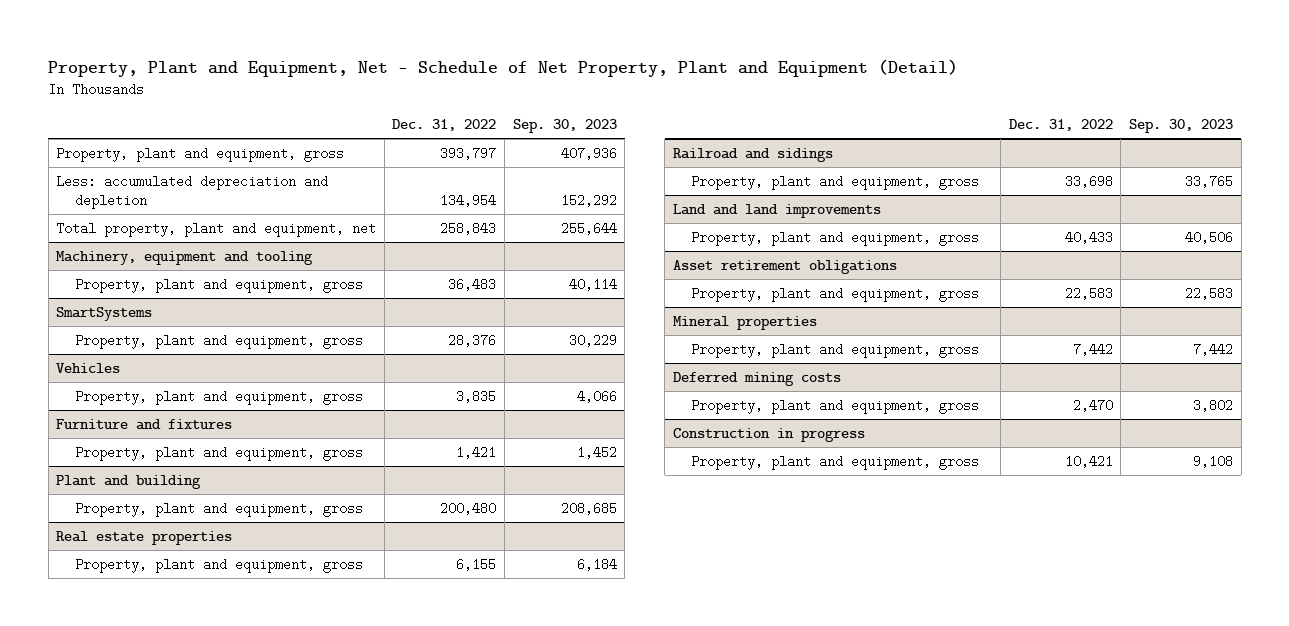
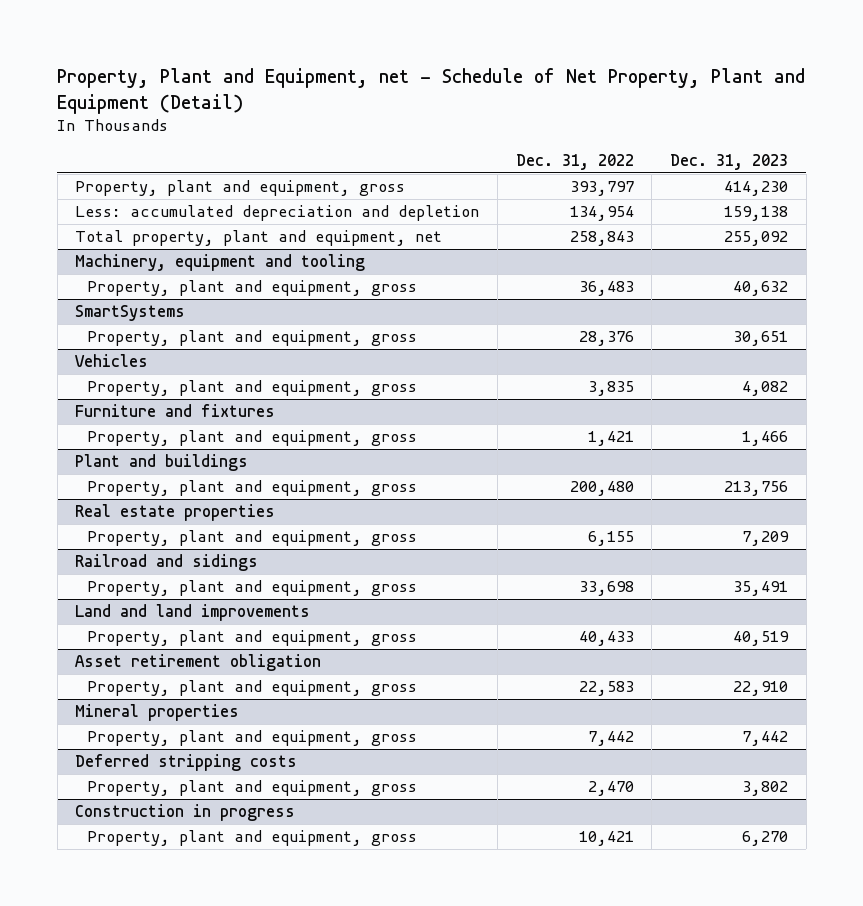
- Property, Plant and Equipment, Net - Schedule of Net Property, Plant and Equipment (Detail)
+ Property, Plant and Equipment, net - Schedule of Net Property, Plant and Equipment (Detail)
- | Dec. 31, 2022 | Sep. 30, 2023
+ | Dec. 31, 2022 | Dec. 31, 2023
- Plant and building
+ Plant and buildings
- Asset retirement obligations
+ Asset retirement obligation
- Deferred mining costs
+ Deferred stripping costs

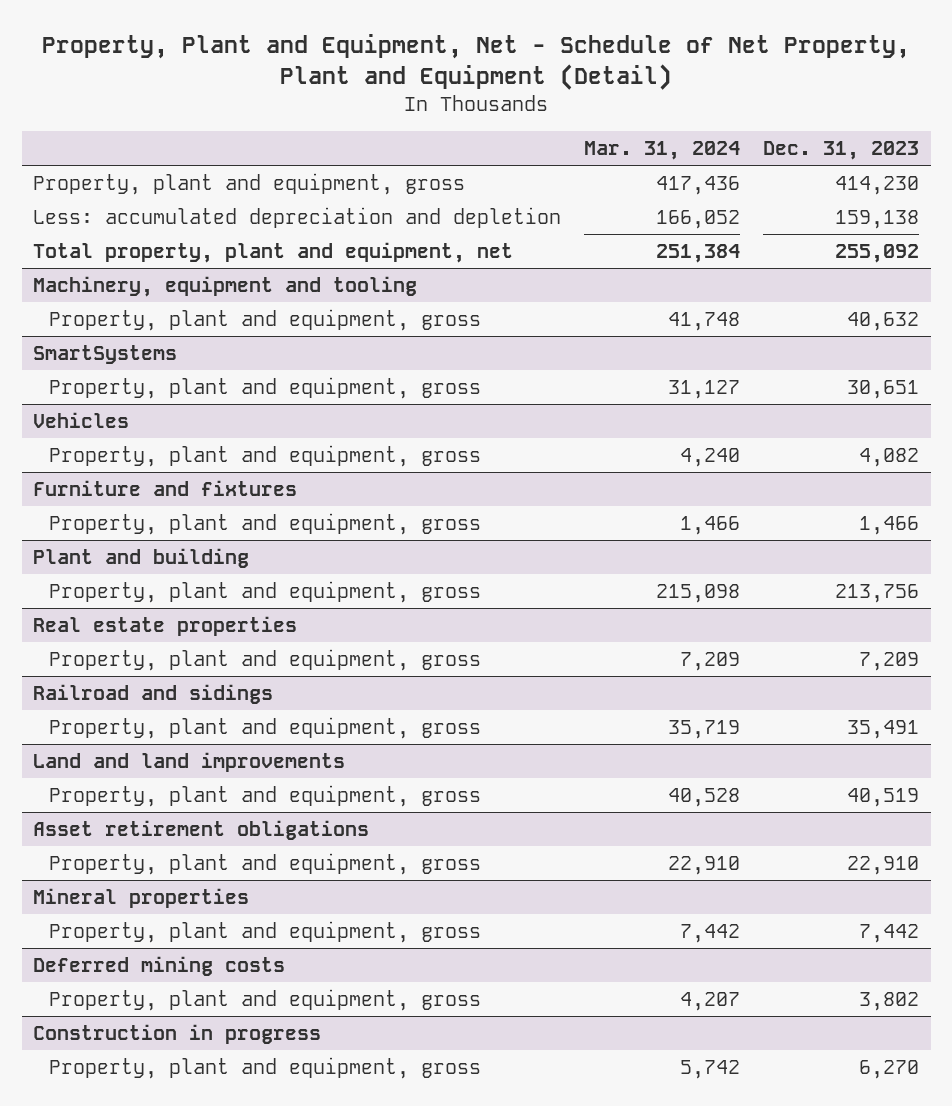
- Property, Plant and Equipment, net - Schedule of Net Property, Plant and Equipment (Detail)
+ Property, Plant and Equipment, Net - Schedule of Net Property, Plant and Equipment (Detail)
- | Dec. 31, 2022 | Dec. 31, 2023
+ | Mar. 31, 2024 | Dec. 31, 2023
- Plant and buildings
+ Plant and building
- Asset retirement obligation
+ Asset retirement obligations
- Deferred stripping costs
+ Deferred mining costs

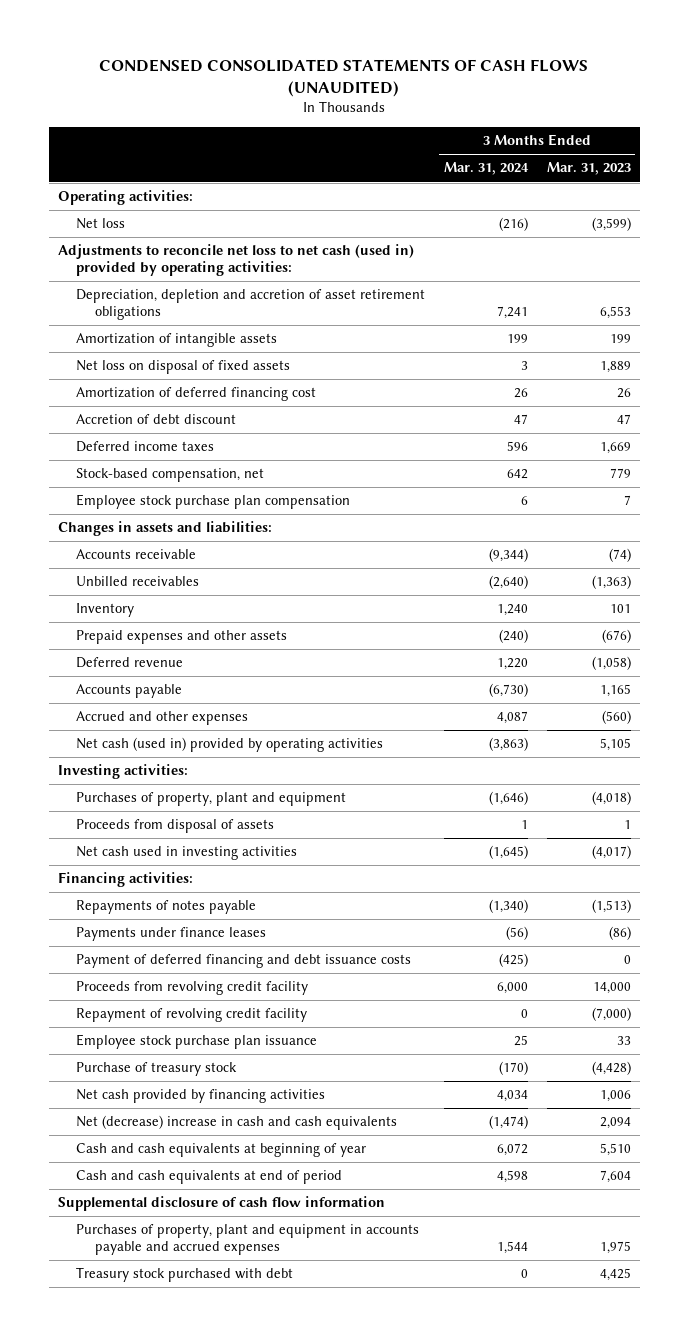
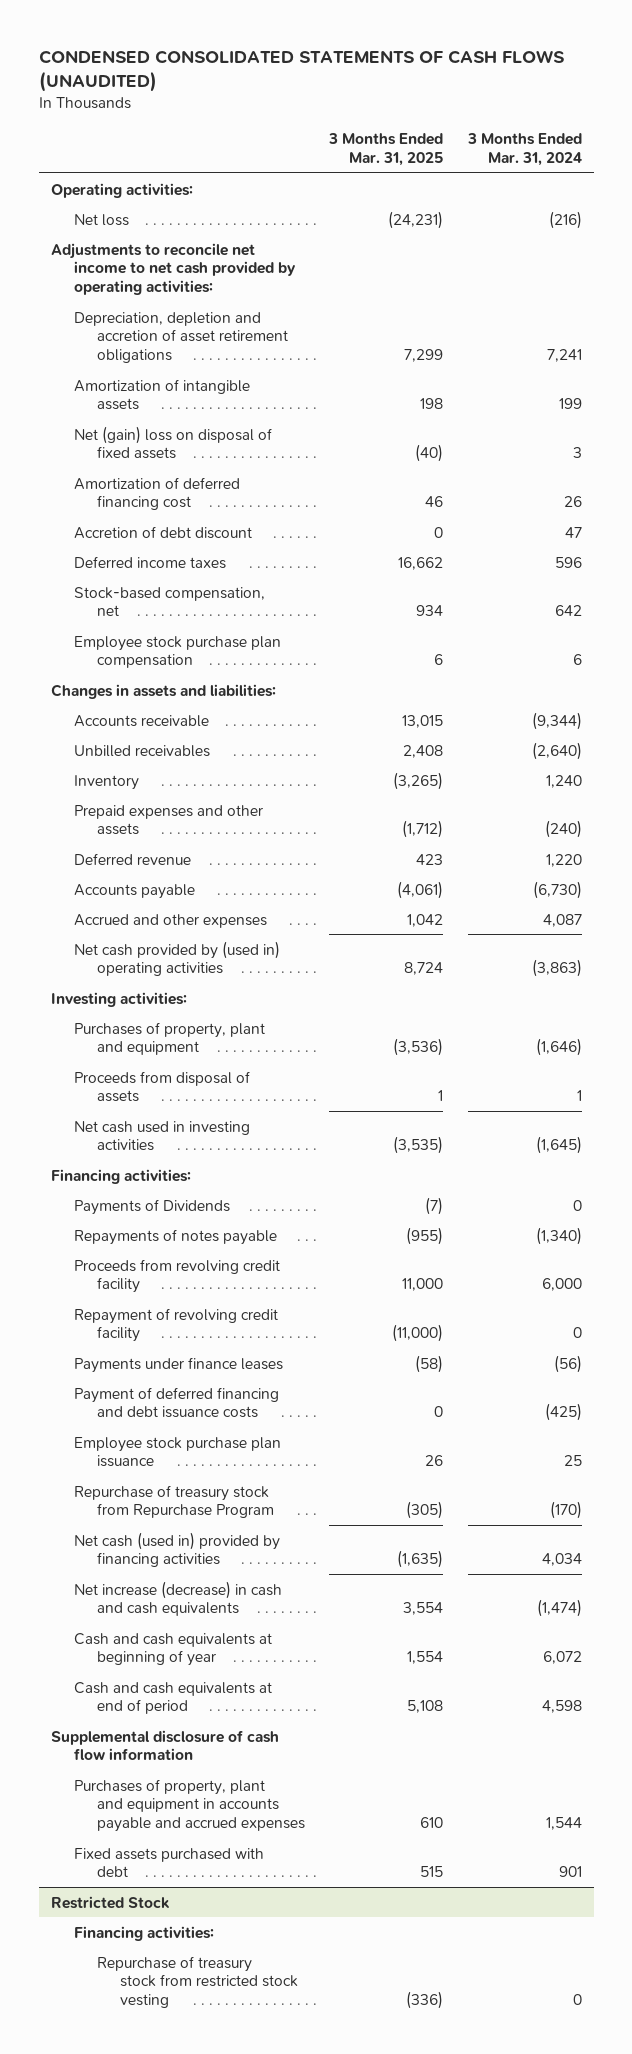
- | 3 Months Ended Mar. 31, 2024 | 3 Months Ended Mar. 31, 2023
+ | 3 Months Ended Mar. 31, 2025 | 3 Months Ended Mar. 31, 2024
- Adjustments to reconcile net loss to net cash (used in) provided by operating activities:
+ Adjustments to reconcile net income to net cash provided by operating activities:
- Net loss on disposal of fixed assets | 3 | 1,889
+ Net (gain) loss on disposal of fixed assets | (40) | 3
- Net cash (used in) provided by operating activities | (3,863) | 5,105
+ Net cash provided by (used in) operating activities | 8,724 | (3,863)
+ Payments of Dividends | (7) | 0
moved down: Payments under finance leases | (58) | (56)
moved down: Payment of deferred financing and debt issuance costs | 0 | (425)
- Purchase of treasury stock | (170) | (4,428)
- Net cash provided by financing activities | 4,034 | 1,006
- Net (decrease) increase in cash and cash equivalents | (1,474) | 2,094
+ Repurchase of treasury stock from Repurchase Program | (305) | (170)
+ Net cash (used in) provided by financing activities | (1,635) | 4,034
+ Net increase (decrease) in cash and cash equivalents | 3,554 | (1,474)
- Treasury stock purchased with debt | 0 | 4,425
+ Fixed assets purchased with debt | 515 | 901
+ Restricted Stock
+ Financing activities:
+ Repurchase of treasury stock from restricted stock vesting | (336) | 0

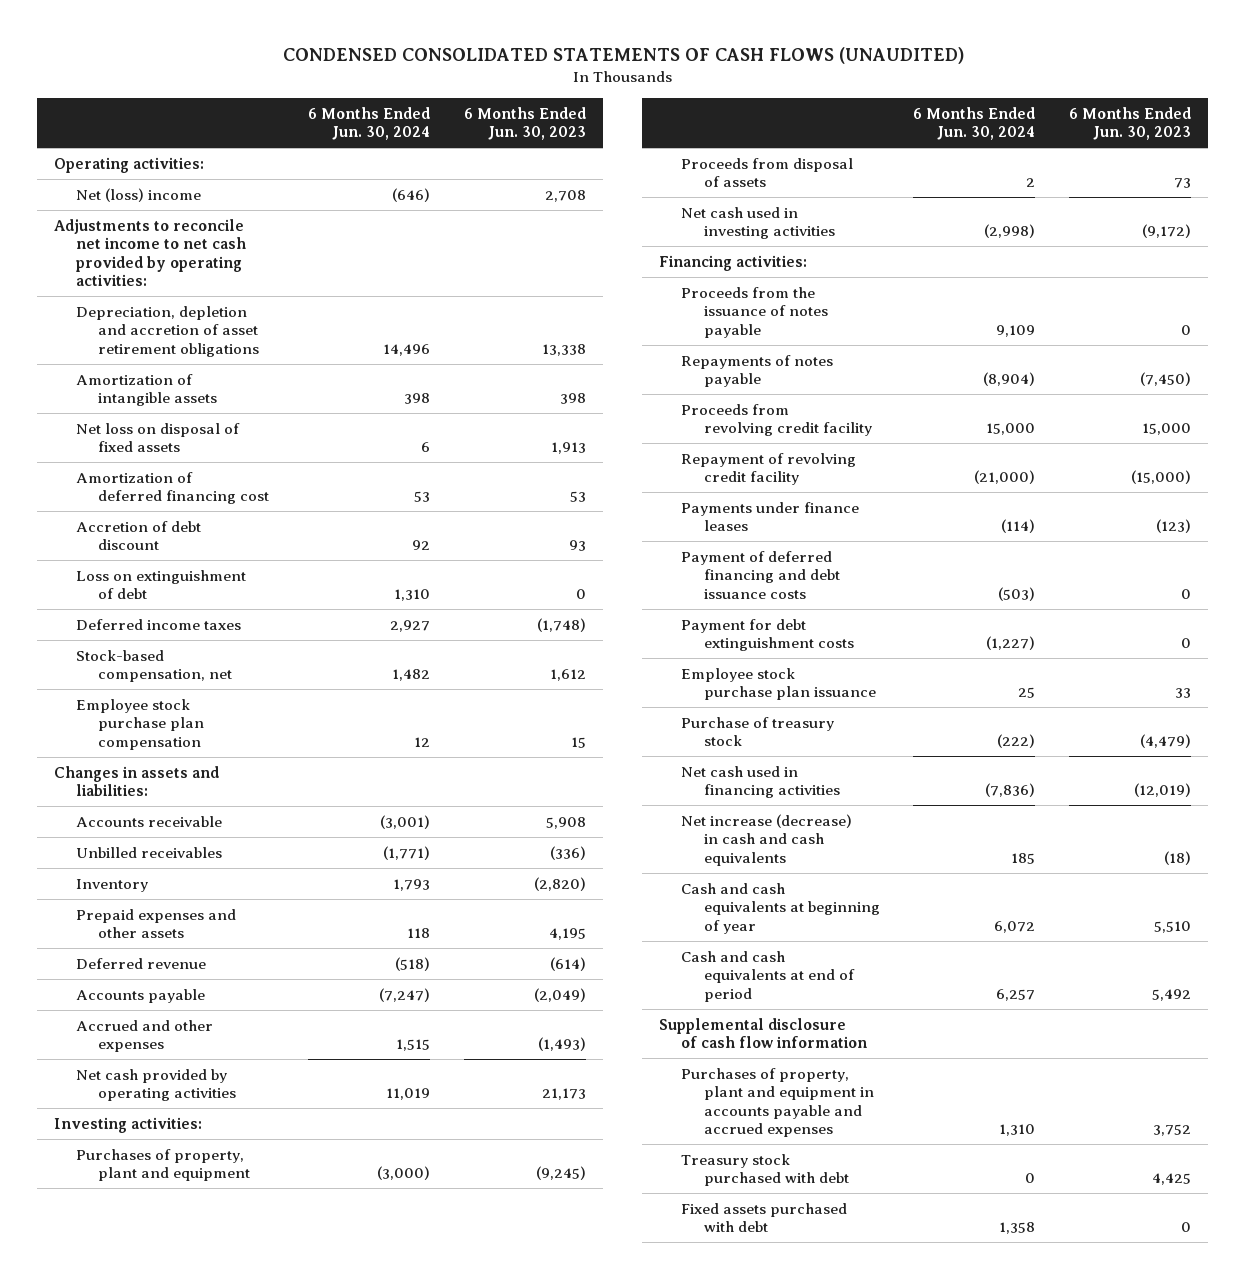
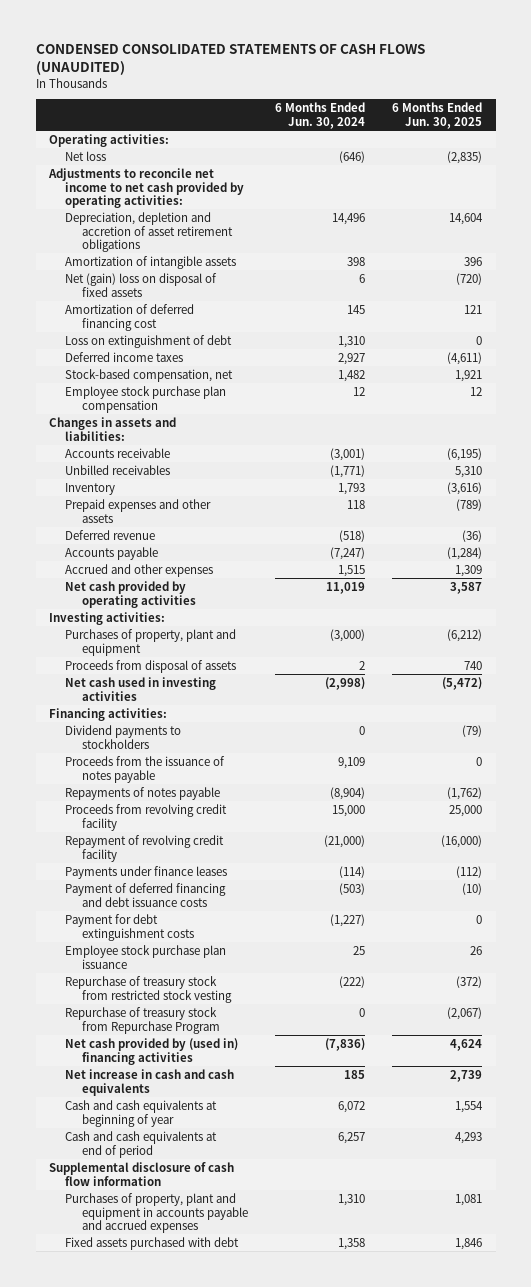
- | 6 Months Ended Jun. 30, 2024 | 6 Months Ended Jun. 30, 2023
+ | 6 Months Ended Jun. 30, 2024 | 6 Months Ended Jun. 30, 2025
- Net (loss) income | (646) | 2,708
+ Net loss | (646) | (2,835)
- Net loss on disposal of fixed assets | 6 | 1,913
- Amortization of deferred financing cost | 53 | 53
- Accretion of debt discount | 92 | 93
+ Net (gain) loss on disposal of fixed assets | 6 | (720)
+ Amortization of deferred financing cost | 145 | 121
+ Dividend payments to stockholders | 0 | (79)
- Purchase of treasury stock | (222) | (4,479)
- Net cash used in financing activities | (7,836) | (12,019)
- Net increase (decrease) in cash and cash equivalents | 185 | (18)
+ Repurchase of treasury stock from restricted stock vesting | (222) | (372)
+ Repurchase of treasury stock from Repurchase Program | 0 | (2,067)
+ Net cash provided by (used in) financing activities | (7,836) | 4,624
+ Net increase in cash and cash equivalents | 185 | 2,739
- Treasury stock purchased with debt | 0 | 4,425

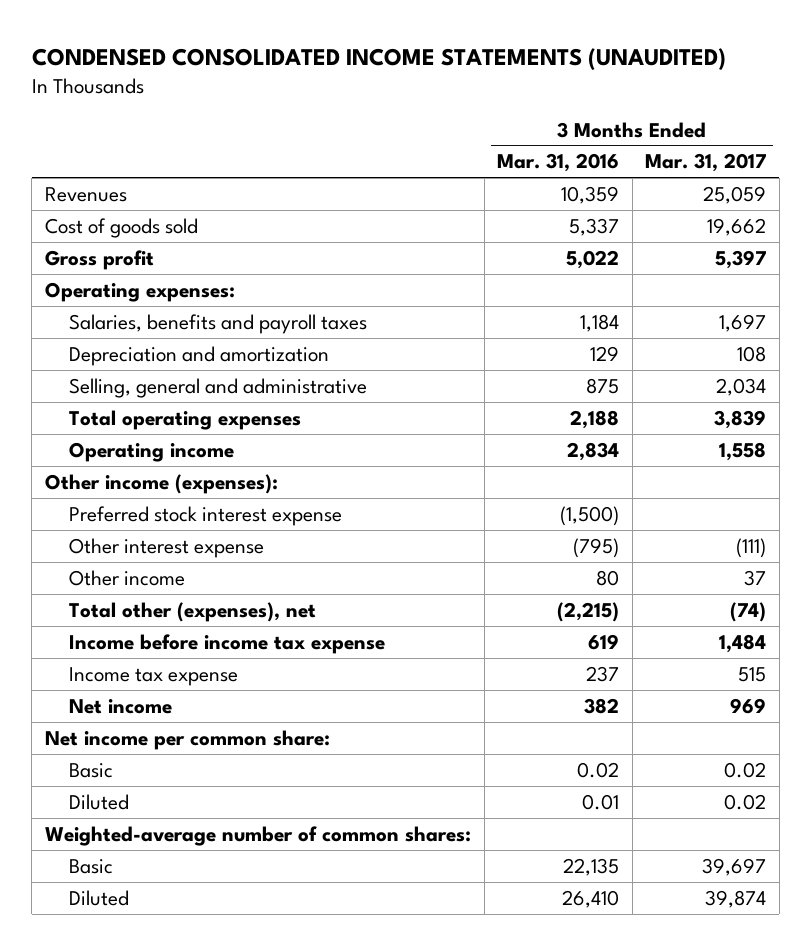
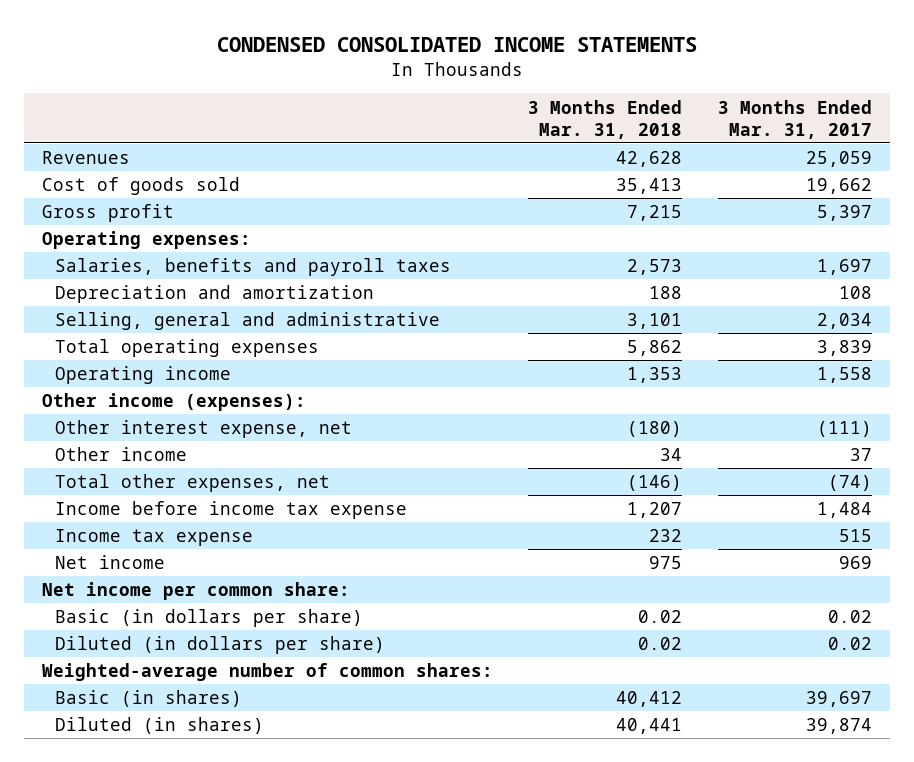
- CONDENSED CONSOLIDATED INCOME STATEMENTS (UNAUDITED)
+ CONDENSED CONSOLIDATED INCOME STATEMENTS
- | 3 Months Ended Mar. 31, 2016 | 3 Months Ended Mar. 31, 2017
+ | 3 Months Ended Mar. 31, 2018 | 3 Months Ended Mar. 31, 2017
- Preferred stock interest expense | (1,500) |
- Other interest expense | (795) | (111)
+ Other interest expense, net | (180) | (111)
- Total other (expenses), net | (2,215) | (74)
+ Total other expenses, net | (146) | (74)
- Basic | 0.02 | 0.02
- Diluted | 0.01 | 0.02
+ Basic (in dollars per share) | 0.02 | 0.02
+ Diluted (in dollars per share) | 0.02 | 0.02
- Basic | 22,135 | 39,697
- Diluted | 26,410 | 39,874
+ Basic (in shares) | 40,412 | 39,697
+ Diluted (in shares) | 40,441 | 39,874

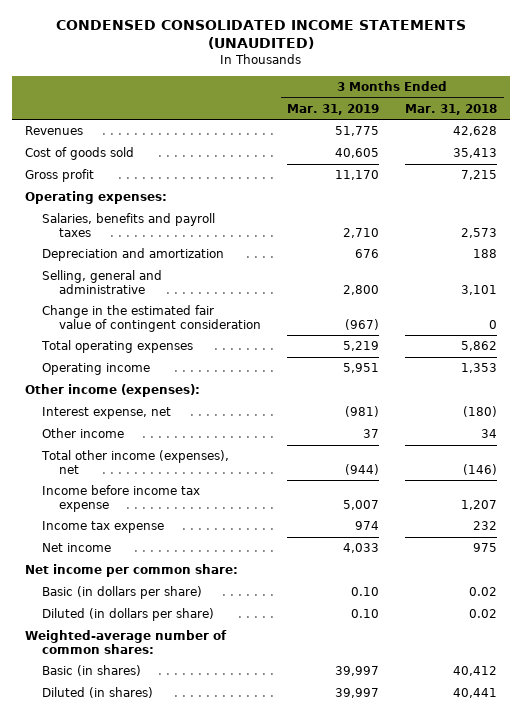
- CONDENSED CONSOLIDATED INCOME STATEMENTS
+ CONDENSED CONSOLIDATED INCOME STATEMENTS (UNAUDITED)
- | 3 Months Ended Mar. 31, 2018 | 3 Months Ended Mar. 31, 2017
+ | 3 Months Ended Mar. 31, 2019 | 3 Months Ended Mar. 31, 2018
+ Change in the estimated fair value of contingent consideration | (967) | 0
- Other interest expense, net | (180) | (111)
+ Interest expense, net | (981) | (180)
- Total other expenses, net | (146) | (74)
+ Total other income (expenses), net | (944) | (146)

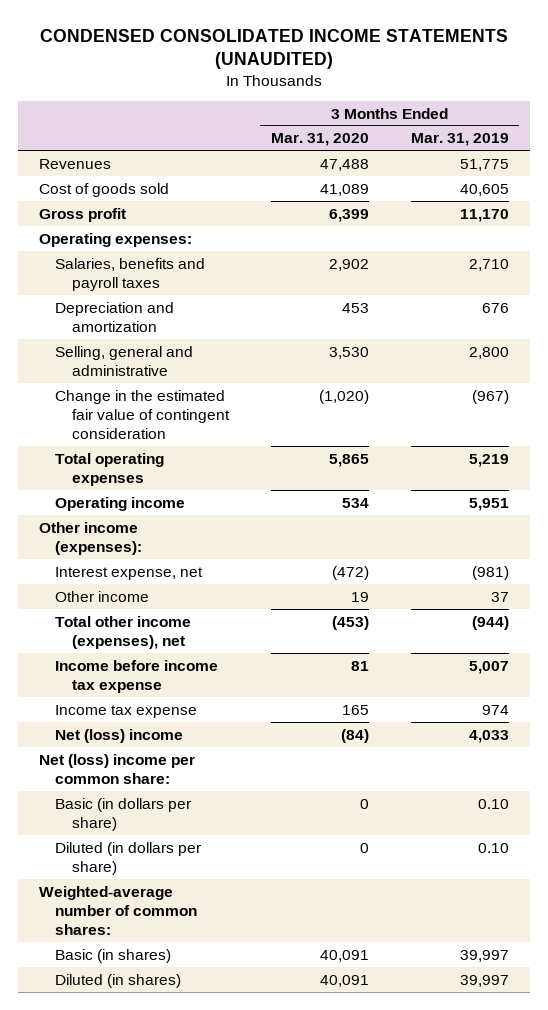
- | 3 Months Ended Mar. 31, 2019 | 3 Months Ended Mar. 31, 2018
+ | 3 Months Ended Mar. 31, 2020 | 3 Months Ended Mar. 31, 2019
- Net income | 4,033 | 975
- Net income per common share:
+ Net (loss) income | (84) | 4,033
+ Net (loss) income per common share:

